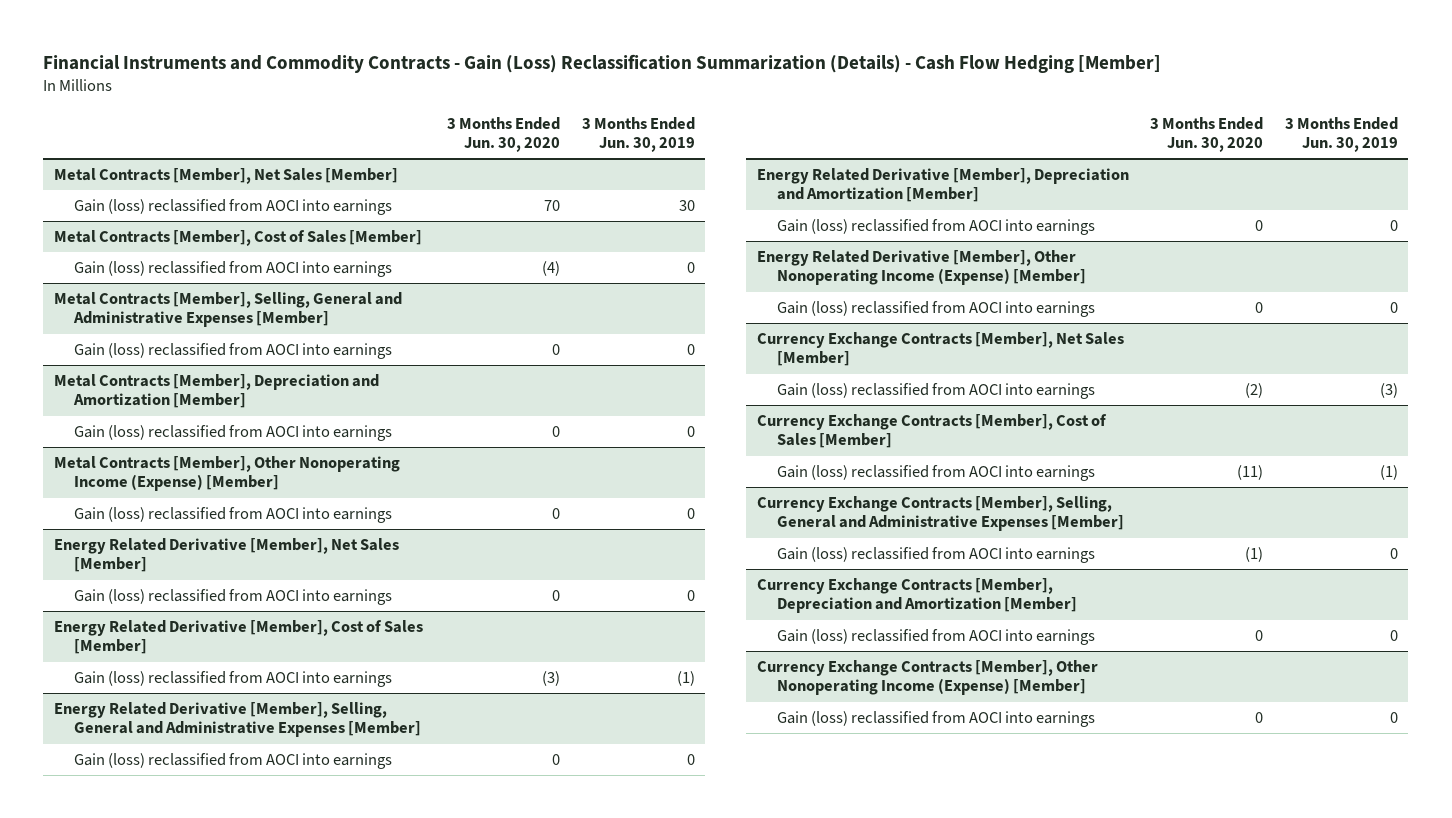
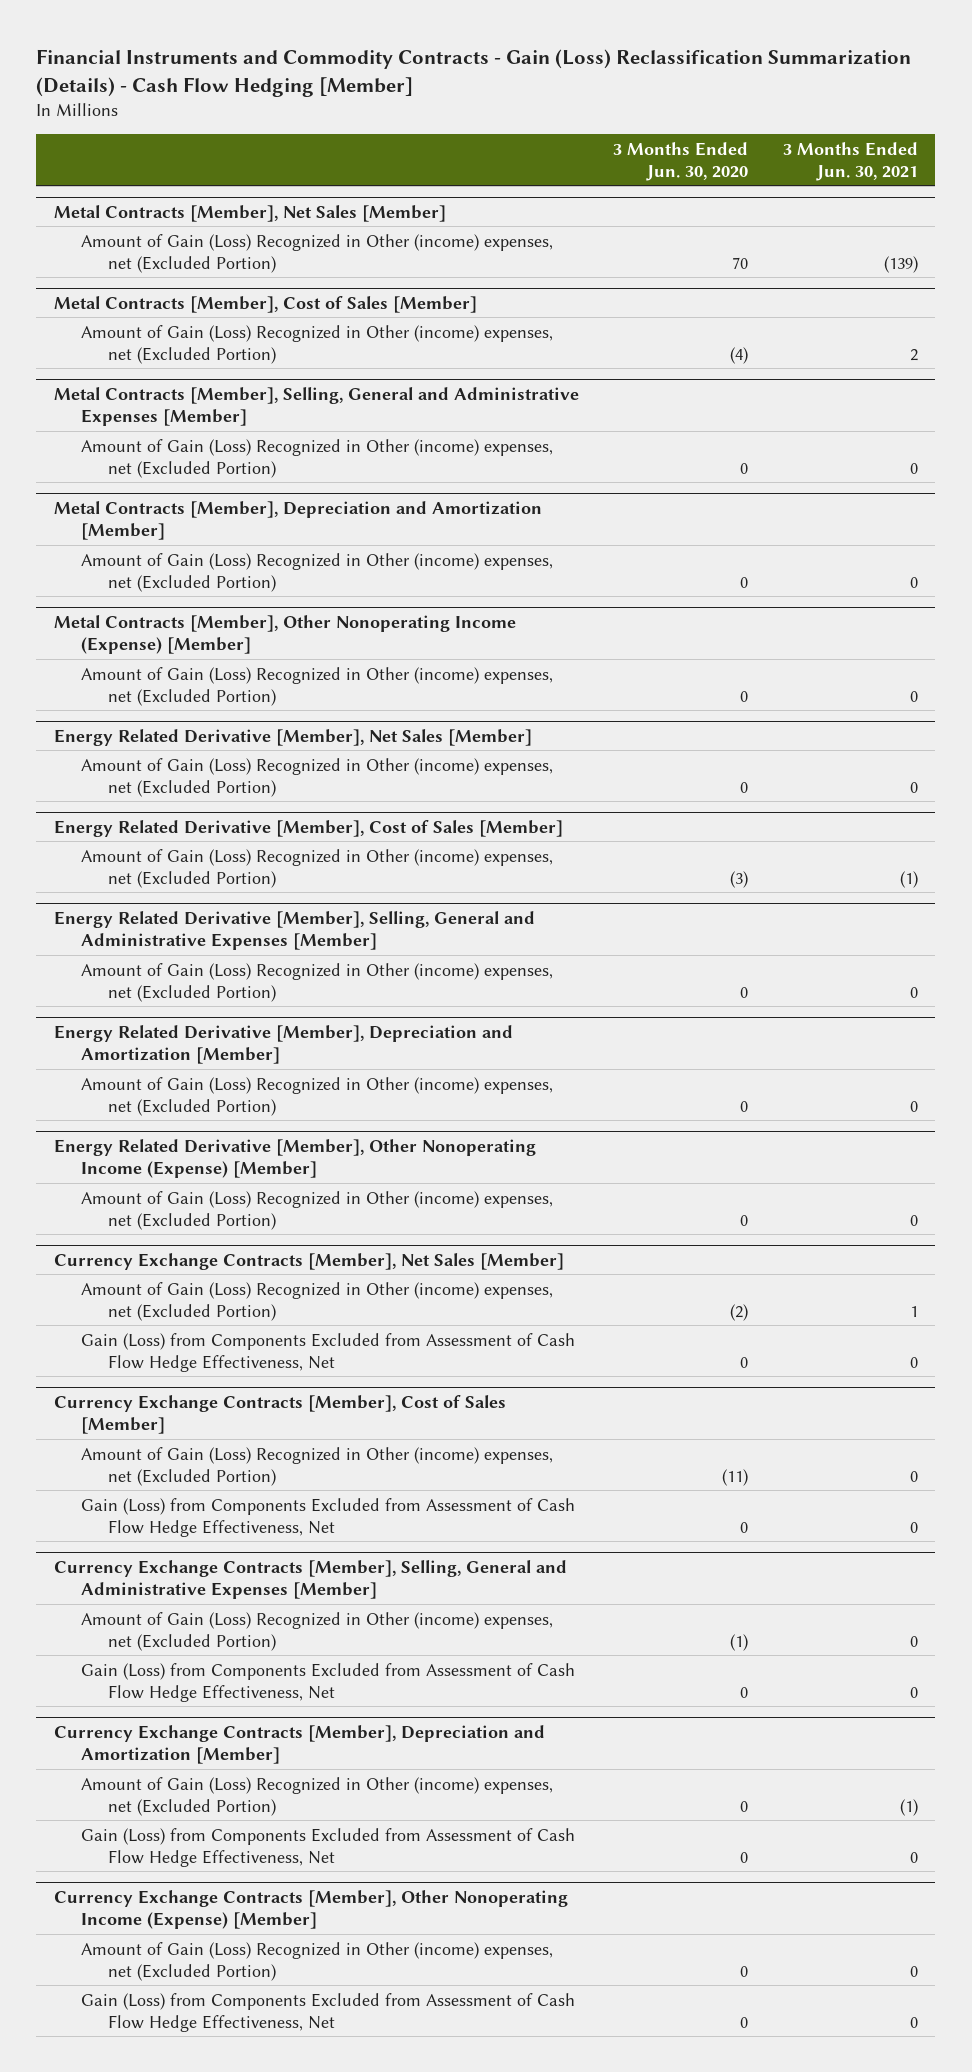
- | 3 Months Ended Jun. 30, 2020 | 3 Months Ended Jun. 30, 2019
+ | 3 Months Ended Jun. 30, 2020 | 3 Months Ended Jun. 30, 2021
@ Metal Contracts [Member], Net Sales [Member]
- Gain (loss) reclassified from AOCI into earnings | 70 | 30
+ Amount of Gain (Loss) Recognized in Other (income) expenses, net (Excluded Portion) | 70 | (139)
@ Metal Contracts [Member], Cost of Sales [Member]
- Gain (loss) reclassified from AOCI into earnings | (4) | 0
+ Amount of Gain (Loss) Recognized in Other (income) expenses, net (Excluded Portion) | (4) | 2
@ Metal Contracts [Member], Selling, General and Administrative Expenses [Member]
- Gain (loss) reclassified from AOCI into earnings | 0 | 0
+ Amount of Gain (Loss) Recognized in Other (income) expenses, net (Excluded Portion) | 0 | 0
@ Metal Contracts [Member], Depreciation and Amortization [Member]
- Gain (loss) reclassified from AOCI into earnings | 0 | 0
+ Amount of Gain (Loss) Recognized in Other (income) expenses, net (Excluded Portion) | 0 | 0
@ Metal Contracts [Member], Other Nonoperating Income (Expense) [Member]
- Gain (loss) reclassified from AOCI into earnings | 0 | 0
+ Amount of Gain (Loss) Recognized in Other (income) expenses, net (Excluded Portion) | 0 | 0
@ Energy Related Derivative [Member], Net Sales [Member]
- Gain (loss) reclassified from AOCI into earnings | 0 | 0
+ Amount of Gain (Loss) Recognized in Other (income) expenses, net (Excluded Portion) | 0 | 0
@ Energy Related Derivative [Member], Cost of Sales [Member]
- Gain (loss) reclassified from AOCI into earnings | (3) | (1)
+ Amount of Gain (Loss) Recognized in Other (income) expenses, net (Excluded Portion) | (3) | (1)
@ Energy Related Derivative [Member], Selling, General and Administrative Expenses [Member]
- Gain (loss) reclassified from AOCI into earnings | 0 | 0
+ Amount of Gain (Loss) Recognized in Other (income) expenses, net (Excluded Portion) | 0 | 0
@ Energy Related Derivative [Member], Depreciation and Amortization [Member]
- Gain (loss) reclassified from AOCI into earnings | 0 | 0
+ Amount of Gain (Loss) Recognized in Other (income) expenses, net (Excluded Portion) | 0 | 0
@ Energy Related Derivative [Member], Other Nonoperating Income (Expense) [Member]
- Gain (loss) reclassified from AOCI into earnings | 0 | 0
+ Amount of Gain (Loss) Recognized in Other (income) expenses, net (Excluded Portion) | 0 | 0
@ Currency Exchange Contracts [Member], Net Sales [Member]
- Gain (loss) reclassified from AOCI into earnings | (2) | (3)
+ Amount of Gain (Loss) Recognized in Other (income) expenses, net (Excluded Portion) | (2) | 1
+ Gain (Loss) from Components Excluded from Assessment of Cash Flow Hedge Effectiveness, Net | 0 | 0
@ Currency Exchange Contracts [Member], Cost of Sales [Member]
- Gain (loss) reclassified from AOCI into earnings | (11) | (1)
+ Amount of Gain (Loss) Recognized in Other (income) expenses, net (Excluded Portion) | (11) | 0
+ Gain (Loss) from Components Excluded from Assessment of Cash Flow Hedge Effectiveness, Net | 0 | 0
@ Currency Exchange Contracts [Member], Selling, General and Administrative Expenses [Member]
- Gain (loss) reclassified from AOCI into earnings | (1) | 0
+ Amount of Gain (Loss) Recognized in Other (income) expenses, net (Excluded Portion) | (1) | 0
+ Gain (Loss) from Components Excluded from Assessment of Cash Flow Hedge Effectiveness, Net | 0 | 0
@ Currency Exchange Contracts [Member], Depreciation and Amortization [Member]
- Gain (loss) reclassified from AOCI into earnings | 0 | 0
+ Amount of Gain (Loss) Recognized in Other (income) expenses, net (Excluded Portion) | 0 | (1)
+ Gain (Loss) from Components Excluded from Assessment of Cash Flow Hedge Effectiveness, Net | 0 | 0
@ Currency Exchange Contracts [Member], Other Nonoperating Income (Expense) [Member]
- Gain (loss) reclassified from AOCI into earnings | 0 | 0
+ Amount of Gain (Loss) Recognized in Other (income) expenses, net (Excluded Portion) | 0 | 0
+ Gain (Loss) from Components Excluded from Assessment of Cash Flow Hedge Effectiveness, Net | 0 | 0

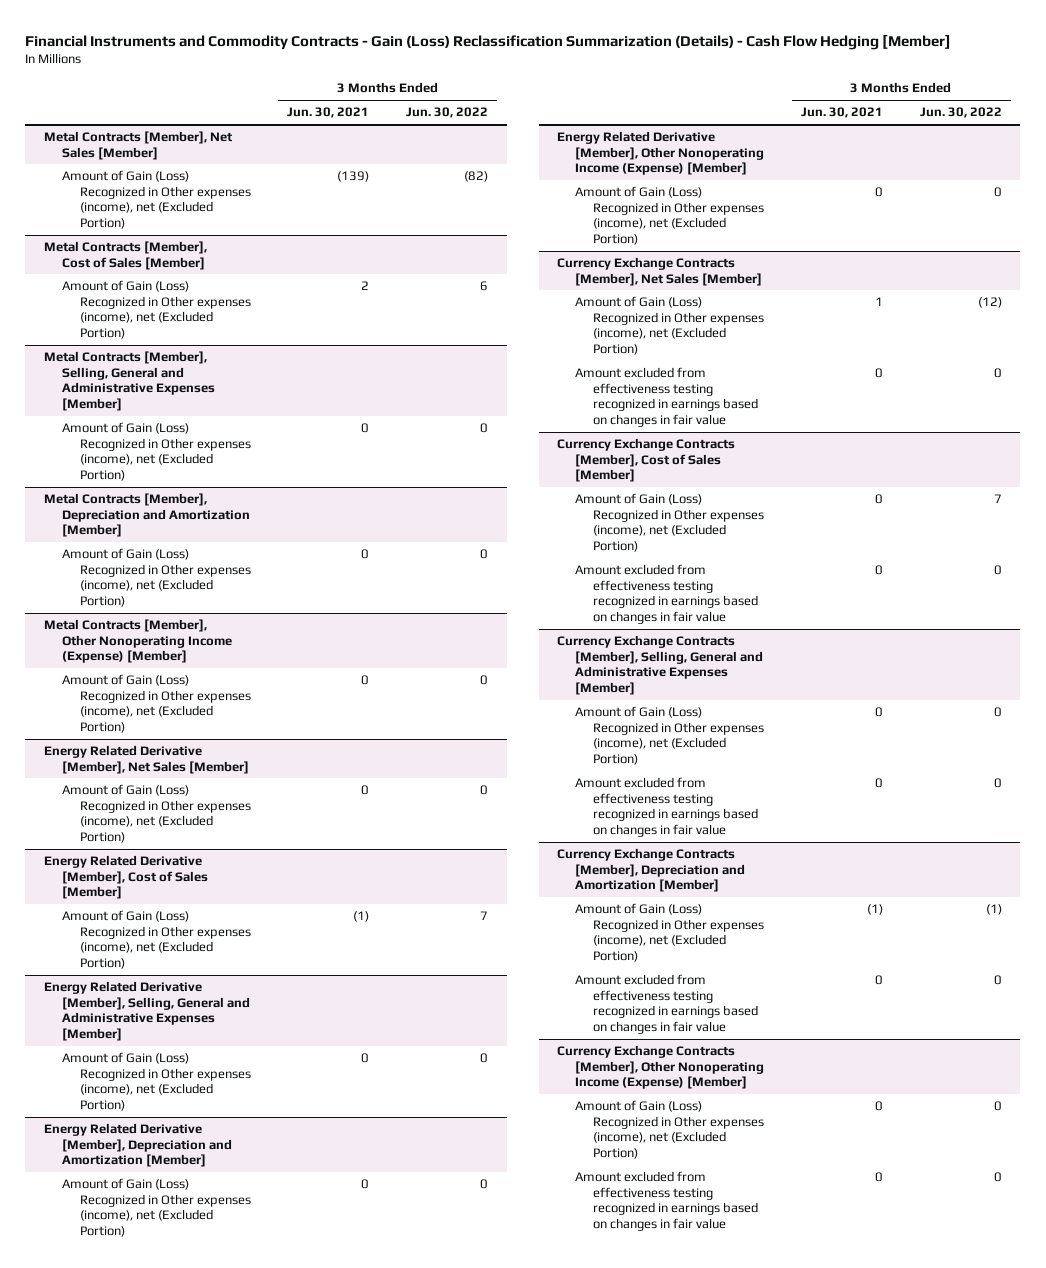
- | 3 Months Ended Jun. 30, 2020 | 3 Months Ended Jun. 30, 2021
+ | 3 Months Ended Jun. 30, 2021 | 3 Months Ended Jun. 30, 2022
@ Metal Contracts [Member], Net Sales [Member]
- Amount of Gain (Loss) Recognized in Other (income) expenses, net (Excluded Portion) | 70 | (139)
+ Amount of Gain (Loss) Recognized in Other expenses (income), net (Excluded Portion) | (139) | (82)
@ Metal Contracts [Member], Cost of Sales [Member]
- Amount of Gain (Loss) Recognized in Other (income) expenses, net (Excluded Portion) | (4) | 2
+ Amount of Gain (Loss) Recognized in Other expenses (income), net (Excluded Portion) | 2 | 6
@ Metal Contracts [Member], Selling, General and Administrative Expenses [Member]
- Amount of Gain (Loss) Recognized in Other (income) expenses, net (Excluded Portion) | 0 | 0
+ Amount of Gain (Loss) Recognized in Other expenses (income), net (Excluded Portion) | 0 | 0
@ Metal Contracts [Member], Depreciation and Amortization [Member]
- Amount of Gain (Loss) Recognized in Other (income) expenses, net (Excluded Portion) | 0 | 0
+ Amount of Gain (Loss) Recognized in Other expenses (income), net (Excluded Portion) | 0 | 0
@ Metal Contracts [Member], Other Nonoperating Income (Expense) [Member]
- Amount of Gain (Loss) Recognized in Other (income) expenses, net (Excluded Portion) | 0 | 0
+ Amount of Gain (Loss) Recognized in Other expenses (income), net (Excluded Portion) | 0 | 0
@ Energy Related Derivative [Member], Net Sales [Member]
- Amount of Gain (Loss) Recognized in Other (income) expenses, net (Excluded Portion) | 0 | 0
+ Amount of Gain (Loss) Recognized in Other expenses (income), net (Excluded Portion) | 0 | 0
@ Energy Related Derivative [Member], Cost of Sales [Member]
- Amount of Gain (Loss) Recognized in Other (income) expenses, net (Excluded Portion) | (3) | (1)
+ Amount of Gain (Loss) Recognized in Other expenses (income), net (Excluded Portion) | (1) | 7
@ Energy Related Derivative [Member], Selling, General and Administrative Expenses [Member]
- Amount of Gain (Loss) Recognized in Other (income) expenses, net (Excluded Portion) | 0 | 0
+ Amount of Gain (Loss) Recognized in Other expenses (income), net (Excluded Portion) | 0 | 0
@ Energy Related Derivative [Member], Depreciation and Amortization [Member]
- Amount of Gain (Loss) Recognized in Other (income) expenses, net (Excluded Portion) | 0 | 0
+ Amount of Gain (Loss) Recognized in Other expenses (income), net (Excluded Portion) | 0 | 0
@ Energy Related Derivative [Member], Other Nonoperating Income (Expense) [Member]
- Amount of Gain (Loss) Recognized in Other (income) expenses, net (Excluded Portion) | 0 | 0
+ Amount of Gain (Loss) Recognized in Other expenses (income), net (Excluded Portion) | 0 | 0
@ Currency Exchange Contracts [Member], Net Sales [Member]
- Amount of Gain (Loss) Recognized in Other (income) expenses, net (Excluded Portion) | (2) | 1
- Gain (Loss) from Components Excluded from Assessment of Cash Flow Hedge Effectiveness, Net | 0 | 0
+ Amount of Gain (Loss) Recognized in Other expenses (income), net (Excluded Portion) | 1 | (12)
+ Amount excluded from effectiveness testing recognized in earnings based on changes in fair value | 0 | 0
@ Currency Exchange Contracts [Member], Cost of Sales [Member]
- Amount of Gain (Loss) Recognized in Other (income) expenses, net (Excluded Portion) | (11) | 0
- Gain (Loss) from Components Excluded from Assessment of Cash Flow Hedge Effectiveness, Net | 0 | 0
+ Amount of Gain (Loss) Recognized in Other expenses (income), net (Excluded Portion) | 0 | 7
+ Amount excluded from effectiveness testing recognized in earnings based on changes in fair value | 0 | 0
@ Currency Exchange Contracts [Member], Selling, General and Administrative Expenses [Member]
- Amount of Gain (Loss) Recognized in Other (income) expenses, net (Excluded Portion) | (1) | 0
- Gain (Loss) from Components Excluded from Assessment of Cash Flow Hedge Effectiveness, Net | 0 | 0
+ Amount of Gain (Loss) Recognized in Other expenses (income), net (Excluded Portion) | 0 | 0
+ Amount excluded from effectiveness testing recognized in earnings based on changes in fair value | 0 | 0
@ Currency Exchange Contracts [Member], Depreciation and Amortization [Member]
- Amount of Gain (Loss) Recognized in Other (income) expenses, net (Excluded Portion) | 0 | (1)
- Gain (Loss) from Components Excluded from Assessment of Cash Flow Hedge Effectiveness, Net | 0 | 0
+ Amount of Gain (Loss) Recognized in Other expenses (income), net (Excluded Portion) | (1) | (1)
+ Amount excluded from effectiveness testing recognized in earnings based on changes in fair value | 0 | 0
@ Currency Exchange Contracts [Member], Other Nonoperating Income (Expense) [Member]
- Amount of Gain (Loss) Recognized in Other (income) expenses, net (Excluded Portion) | 0 | 0
- Gain (Loss) from Components Excluded from Assessment of Cash Flow Hedge Effectiveness, Net | 0 | 0
+ Amount of Gain (Loss) Recognized in Other expenses (income), net (Excluded Portion) | 0 | 0
+ Amount excluded from effectiveness testing recognized in earnings based on changes in fair value | 0 | 0

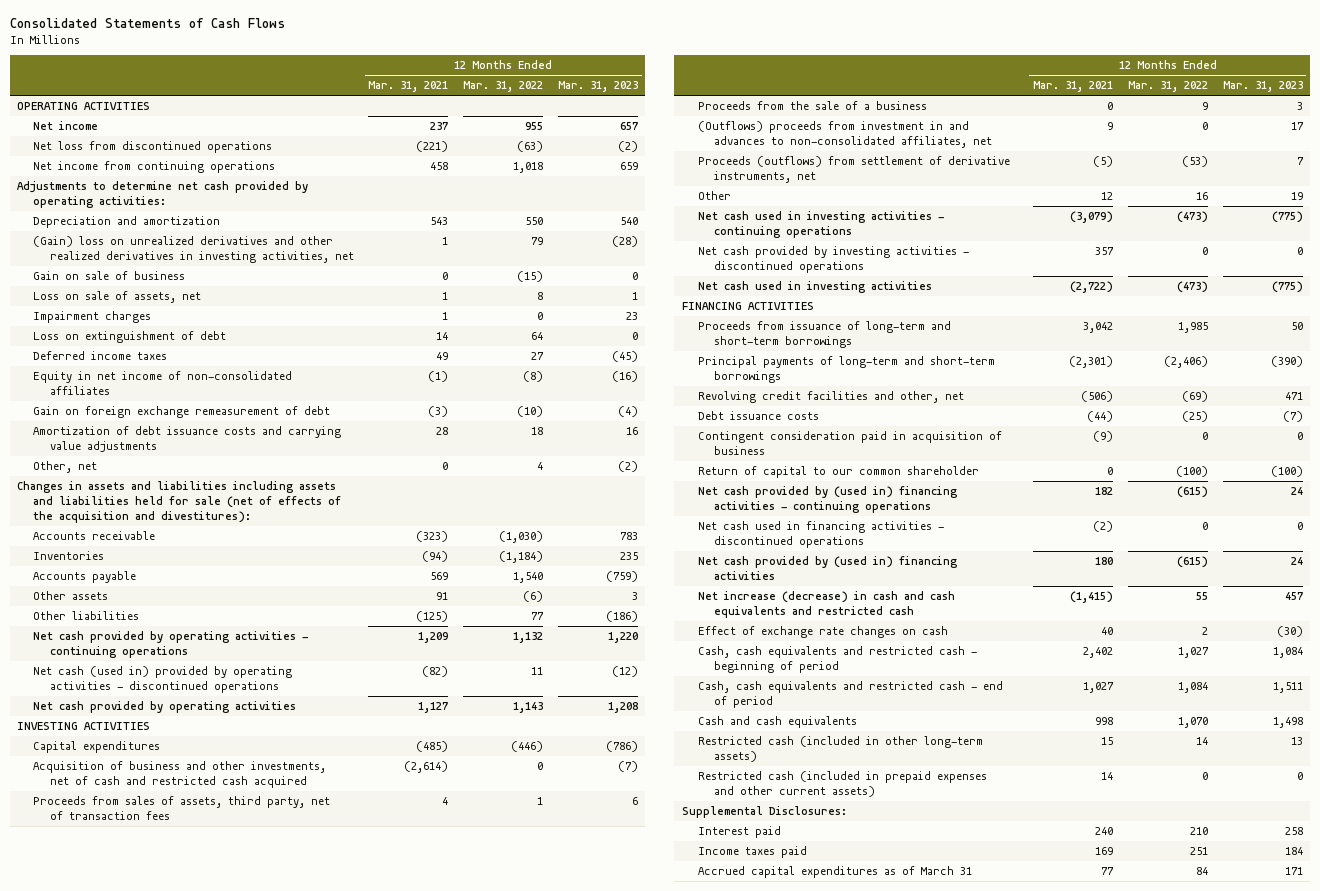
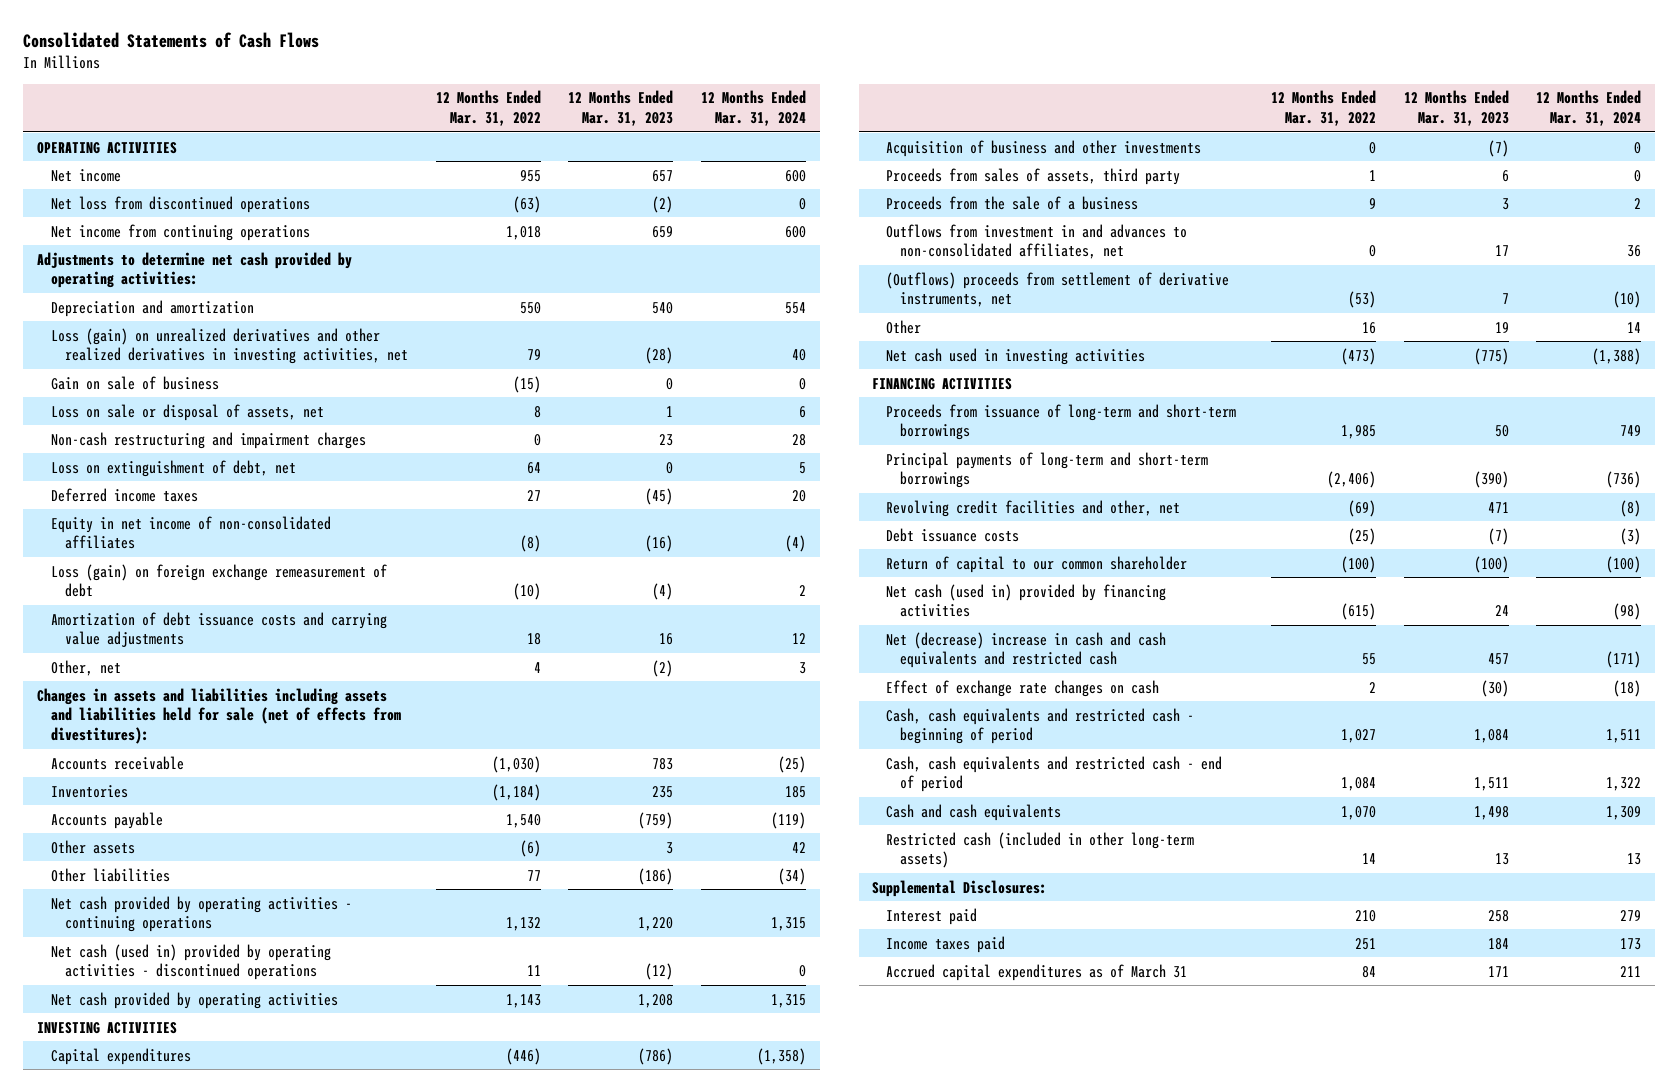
- | 12 Months Ended Mar. 31, 2021 | 12 Months Ended Mar. 31, 2022 | 12 Months Ended Mar. 31, 2023
+ | 12 Months Ended Mar. 31, 2022 | 12 Months Ended Mar. 31, 2023 | 12 Months Ended Mar. 31, 2024
- (Gain) loss on unrealized derivatives and other realized derivatives in investing activities, net | 1 | 79 | (28)
+ Loss (gain) on unrealized derivatives and other realized derivatives in investing activities, net | 79 | (28) | 40
- Loss on sale of assets, net | 1 | 8 | 1
- Impairment charges | 1 | 0 | 23
- Loss on extinguishment of debt | 14 | 64 | 0
+ Loss on sale or disposal of assets, net | 8 | 1 | 6
+ Non-cash restructuring and impairment charges | 0 | 23 | 28
+ Loss on extinguishment of debt, net | 64 | 0 | 5
- Gain on foreign exchange remeasurement of debt | (3) | (10) | (4)
+ Loss (gain) on foreign exchange remeasurement of debt | (10) | (4) | 2
- Changes in assets and liabilities including assets and liabilities held for sale (net of effects of the acquisition and divestitures):
+ Changes in assets and liabilities including assets and liabilities held for sale (net of effects from divestitures):
- Acquisition of business and other investments, net of cash and restricted cash acquired | (2,614) | 0 | (7)
- Proceeds from sales of assets, third party, net of transaction fees | 4 | 1 | 6
+ Acquisition of business and other investments | 0 | (7) | 0
+ Proceeds from sales of assets, third party | 1 | 6 | 0
- (Outflows) proceeds from investment in and advances to non-consolidated affiliates, net | 9 | 0 | 17
- Proceeds (outflows) from settlement of derivative instruments, net | (5) | (53) | 7
+ Outflows from investment in and advances to non-consolidated affiliates, net | 0 | 17 | 36
+ (Outflows) proceeds from settlement of derivative instruments, net | (53) | 7 | (10)
- Net cash used in investing activities - continuing operations | (3,079) | (473) | (775)
- Net cash provided by investing activities - discontinued operations | 357 | 0 | 0
- Contingent consideration paid in acquisition of business | (9) | 0 | 0
- Net cash provided by (used in) financing activities - continuing operations | 182 | (615) | 24
- Net cash used in financing activities - discontinued operations | (2) | 0 | 0
- Net cash provided by (used in) financing activities | 180 | (615) | 24
- Net increase (decrease) in cash and cash equivalents and restricted cash | (1,415) | 55 | 457
+ Net cash (used in) provided by financing activities | (615) | 24 | (98)
+ Net (decrease) increase in cash and cash equivalents and restricted cash | 55 | 457 | (171)
- Restricted cash (included in prepaid expenses and other current assets) | 14 | 0 | 0

